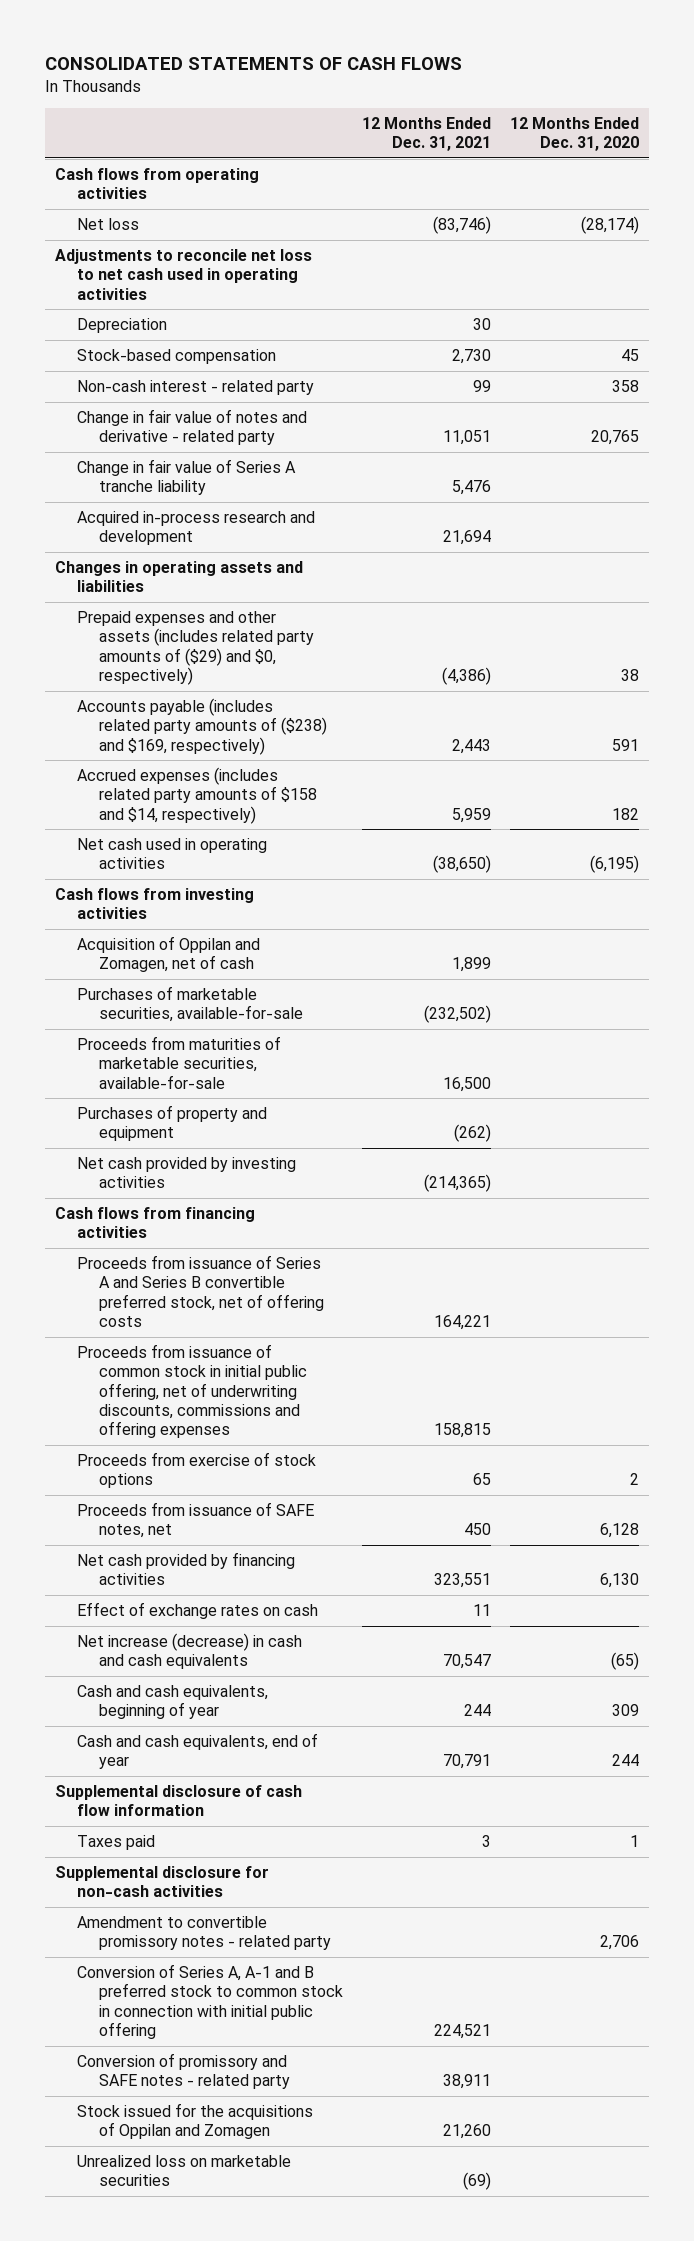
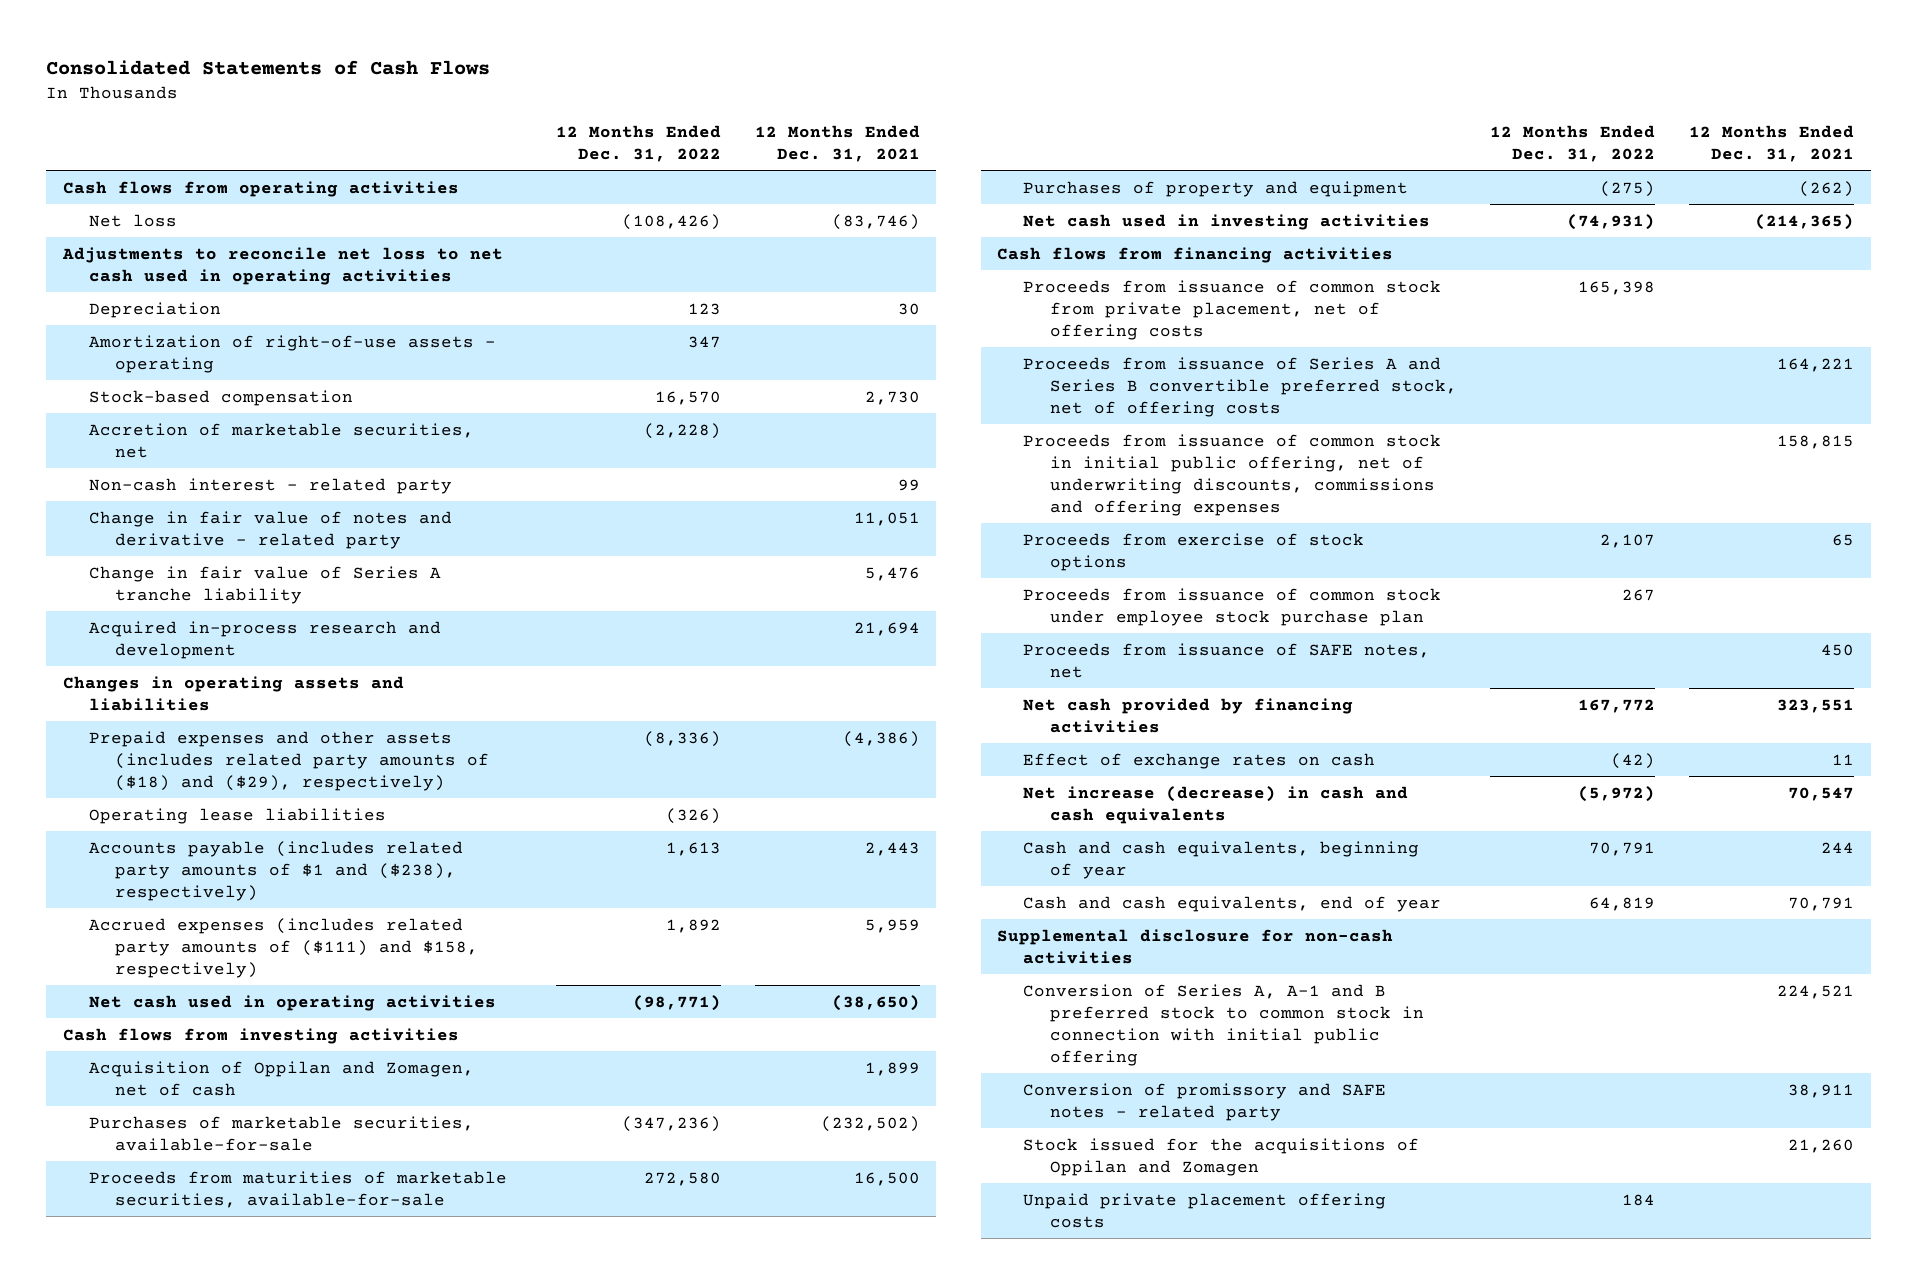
- CONSOLIDATED STATEMENTS OF CASH FLOWS
+ Consolidated Statements of Cash Flows
- | 12 Months Ended Dec. 31, 2021 | 12 Months Ended Dec. 31, 2020
+ | 12 Months Ended Dec. 31, 2022 | 12 Months Ended Dec. 31, 2021
+ Amortization of right-of-use assets - operating | 347 |
+ Accretion of marketable securities, net | (2,228) |
- Prepaid expenses and other assets (includes related party amounts of ($29) and $0, respectively) | (4,386) | 38
- Accounts payable (includes related party amounts of ($238) and $169, respectively) | 2,443 | 591
- Accrued expenses (includes related party amounts of $158 and $14, respectively) | 5,959 | 182
+ Prepaid expenses and other assets (includes related party amounts of ($18) and ($29), respectively) | (8,336) | (4,386)
+ Operating lease liabilities | (326) |
+ Accounts payable (includes related party amounts of $1 and ($238), respectively) | 1,613 | 2,443
+ Accrued expenses (includes related party amounts of ($111) and $158, respectively) | 1,892 | 5,959
- Net cash provided by investing activities | (214,365) |
+ Net cash used in investing activities | (74,931) | (214,365)
+ Proceeds from issuance of common stock from private placement, net of offering costs | 165,398 |
+ Proceeds from issuance of common stock under employee stock purchase plan | 267 |
- Supplemental disclosure of cash flow information
- Taxes paid | 3 | 1
- Amendment to convertible promissory notes - related party | | 2,706
- Unrealized loss on marketable securities | (69) |
+ Unpaid private placement offering costs | 184 |

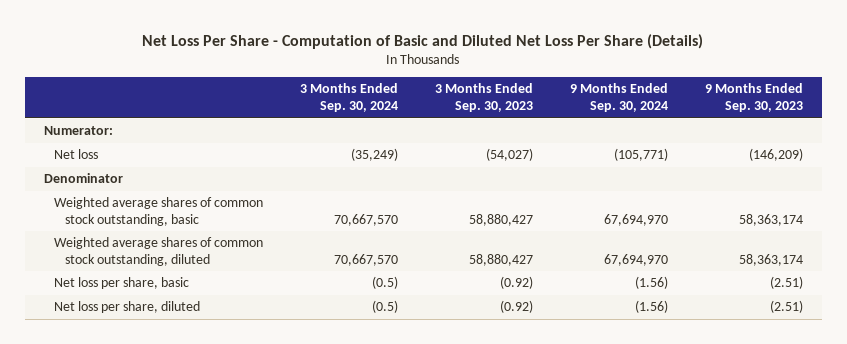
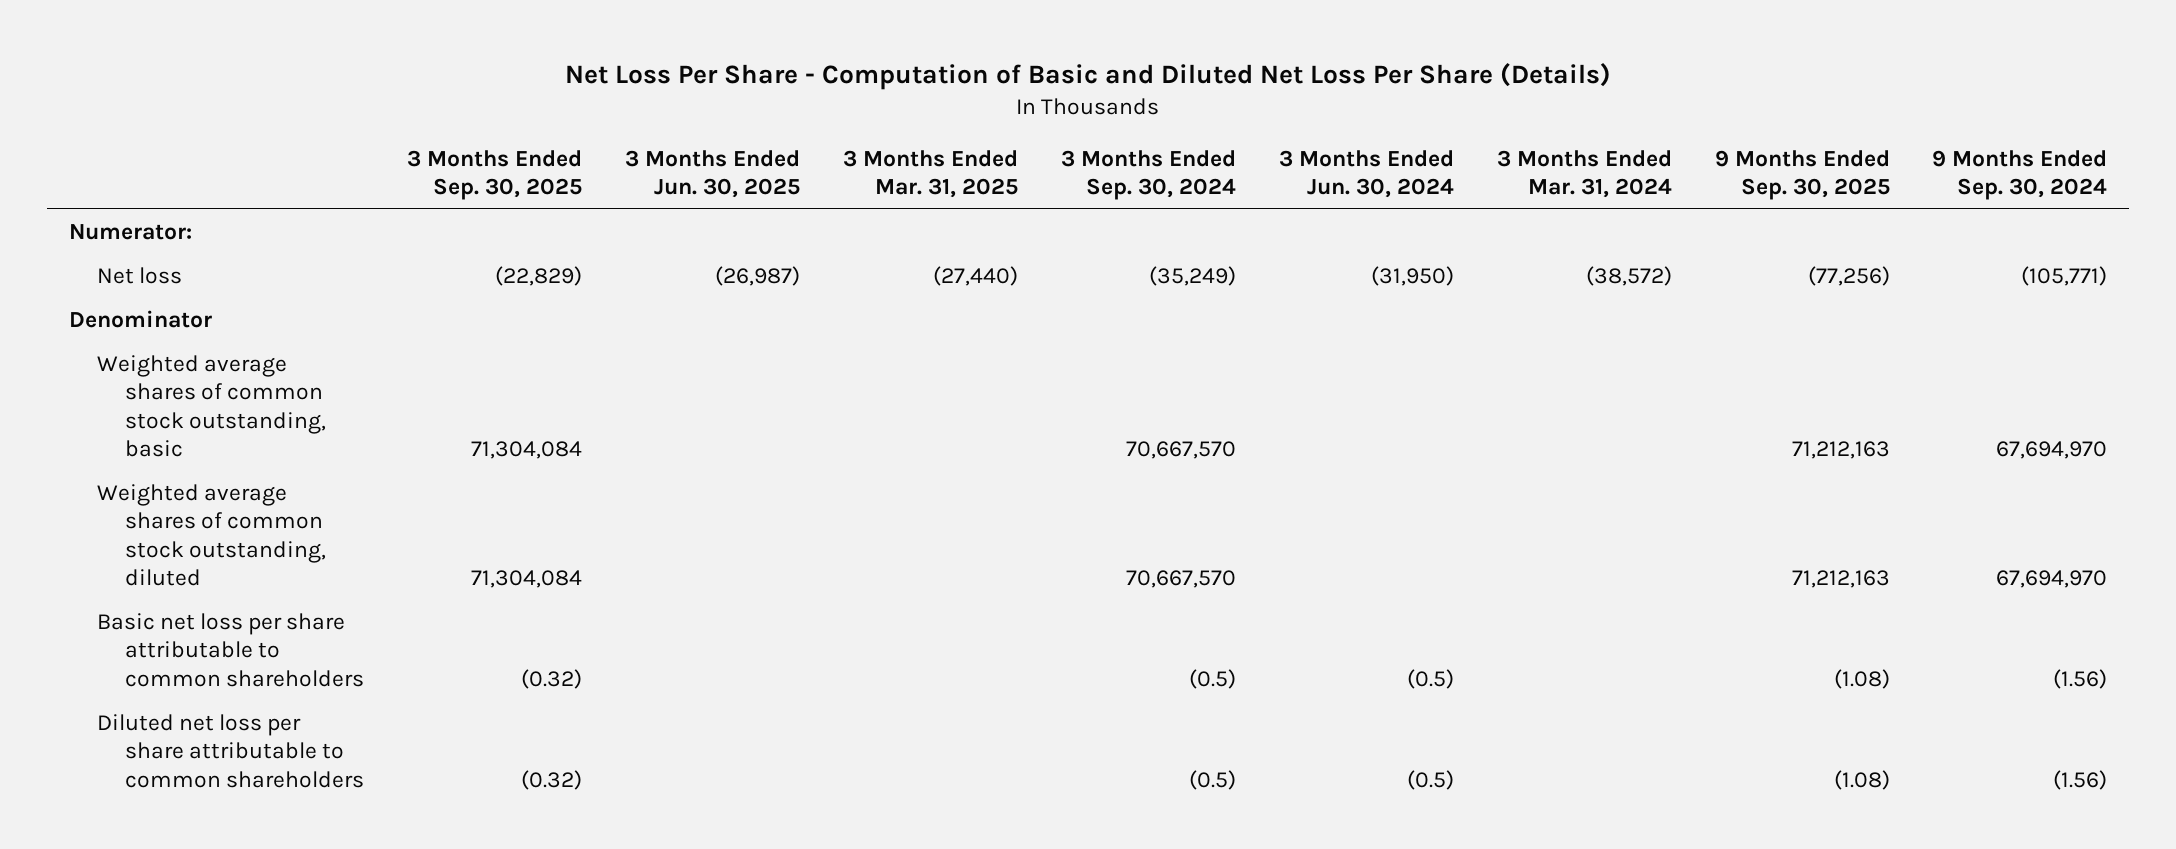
- | 3 Months Ended Sep. 30, 2024 | 3 Months Ended Sep. 30, 2023 | 9 Months Ended Sep. 30, 2024 | 9 Months Ended Sep. 30, 2023
+ | 3 Months Ended Sep. 30, 2025 | 3 Months Ended Jun. 30, 2025 | 3 Months Ended Mar. 31, 2025 | 3 Months Ended Sep. 30, 2024 | 3 Months Ended Jun. 30, 2024 | 3 Months Ended Mar. 31, 2024 | 9 Months Ended Sep. 30, 2025 | 9 Months Ended Sep. 30, 2024
- Net loss per share, basic | (0.5) | (0.92) | (1.56) | (2.51)
- Net loss per share, diluted | (0.5) | (0.92) | (1.56) | (2.51)
+ Basic net loss per share attributable to common shareholders | (0.32) | | | (0.5) | (0.5) | | (1.08) | (1.56)
+ Diluted net loss per share attributable to common shareholders | (0.32) | | | (0.5) | (0.5) | | (1.08) | (1.56)

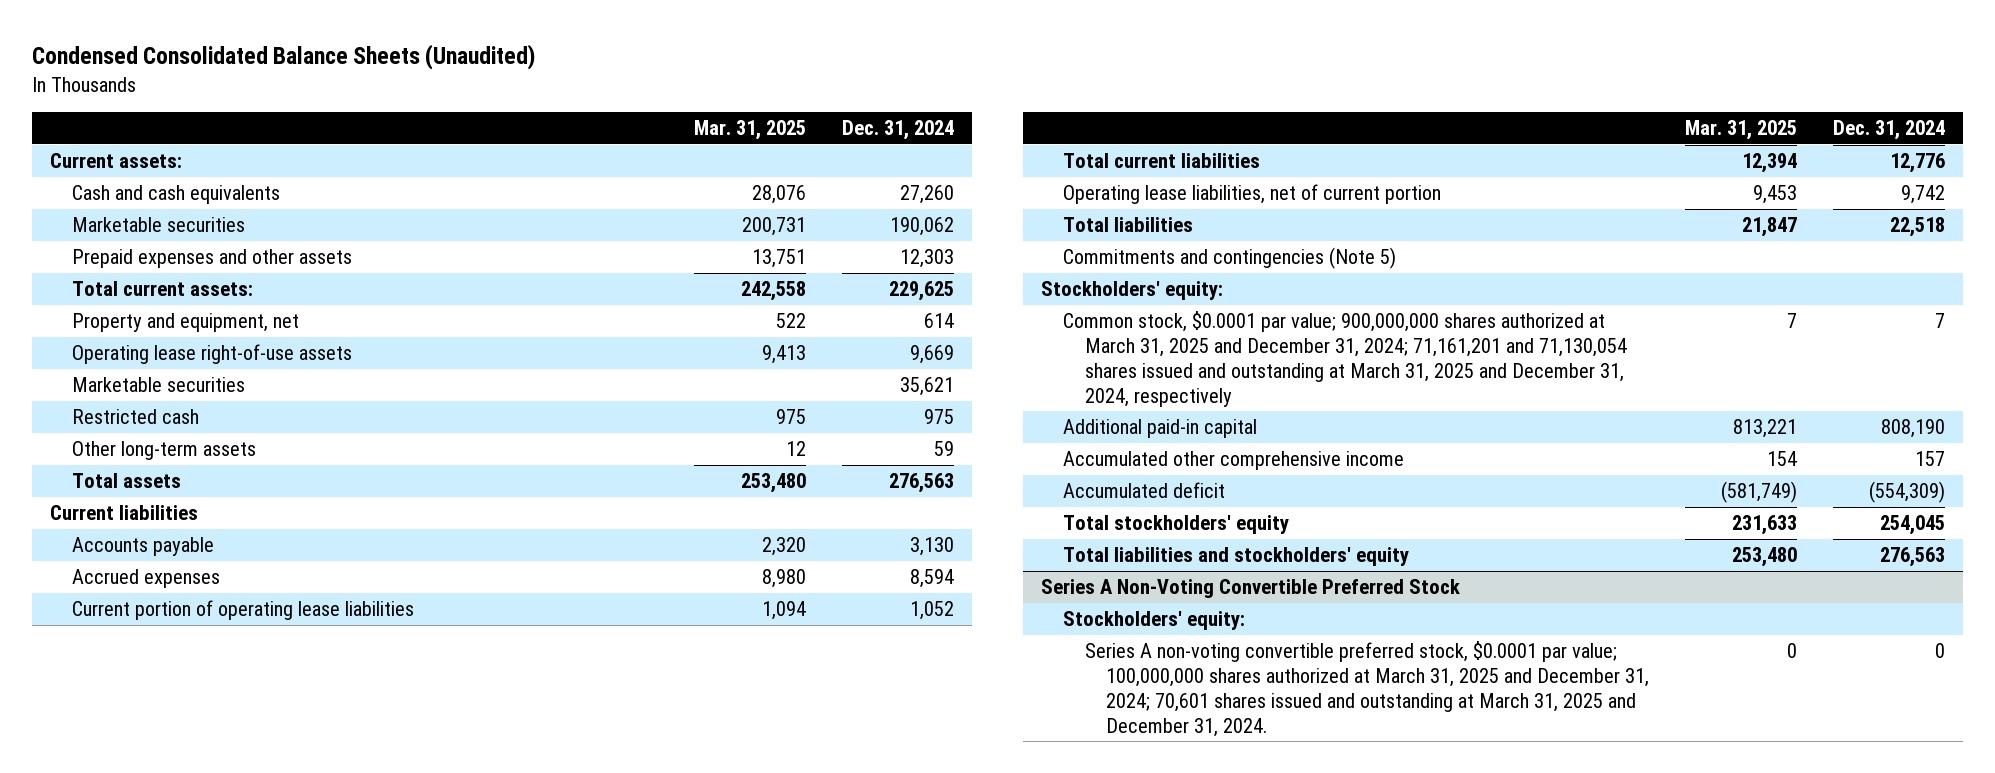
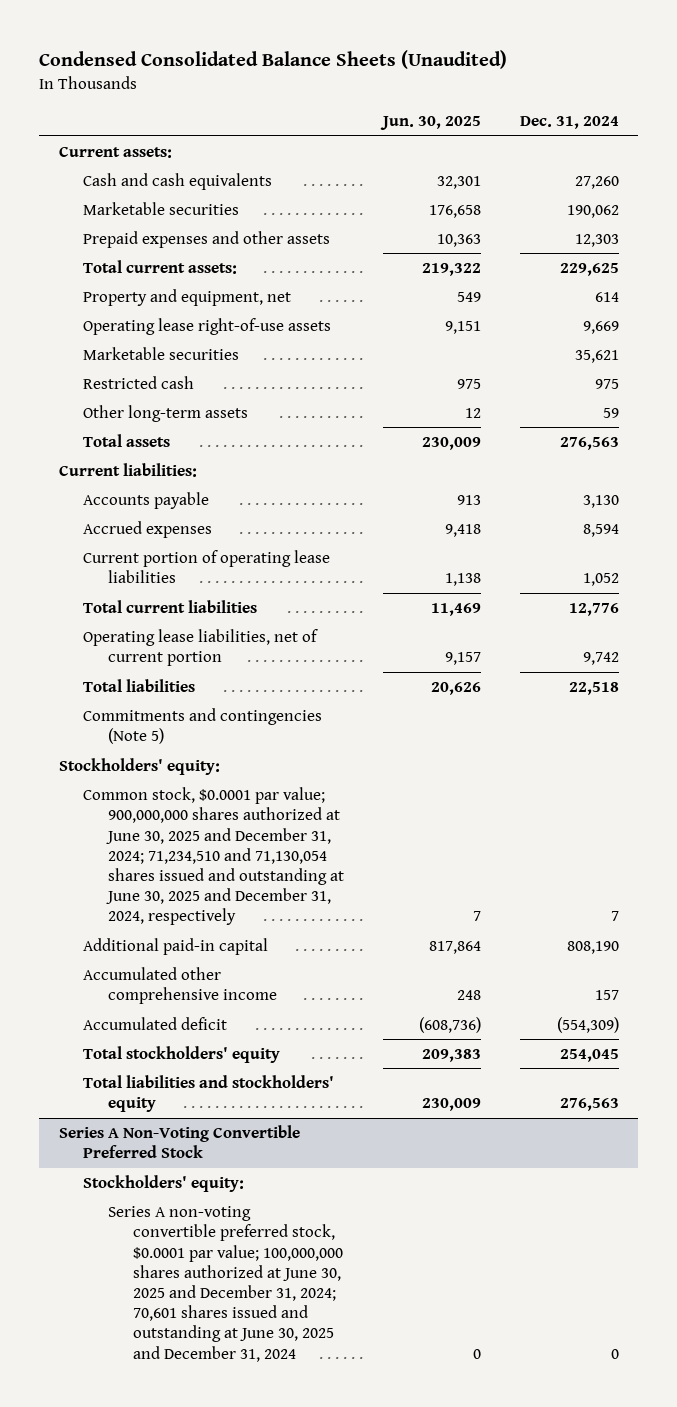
- | Mar. 31, 2025 | Dec. 31, 2024
+ | Jun. 30, 2025 | Dec. 31, 2024
- Current liabilities
+ Current liabilities:
- Common stock, $0.0001 par value; 900,000,000 shares authorized at March 31, 2025 and December 31, 2024; 71,161,201 and 71,130,054 shares issued and outstanding at March 31, 2025 and December 31, 2024, respectively | 7 | 7
+ Common stock, $0.0001 par value; 900,000,000 shares authorized at June 30, 2025 and December 31, 2024; 71,234,510 and 71,130,054 shares issued and outstanding at June 30, 2025 and December 31, 2024, respectively | 7 | 7
@ Series A Non-Voting Convertible Preferred Stock
- Series A non-voting convertible preferred stock, $0.0001 par value; 100,000,000 shares authorized at March 31, 2025 and December 31, 2024; 70,601 shares issued and outstanding at March 31, 2025 and December 31, 2024. | 0 | 0
+ Series A non-voting convertible preferred stock, $0.0001 par value; 100,000,000 shares authorized at June 30, 2025 and December 31, 2024; 70,601 shares issued and outstanding at June 30, 2025 and December 31, 2024 | 0 | 0

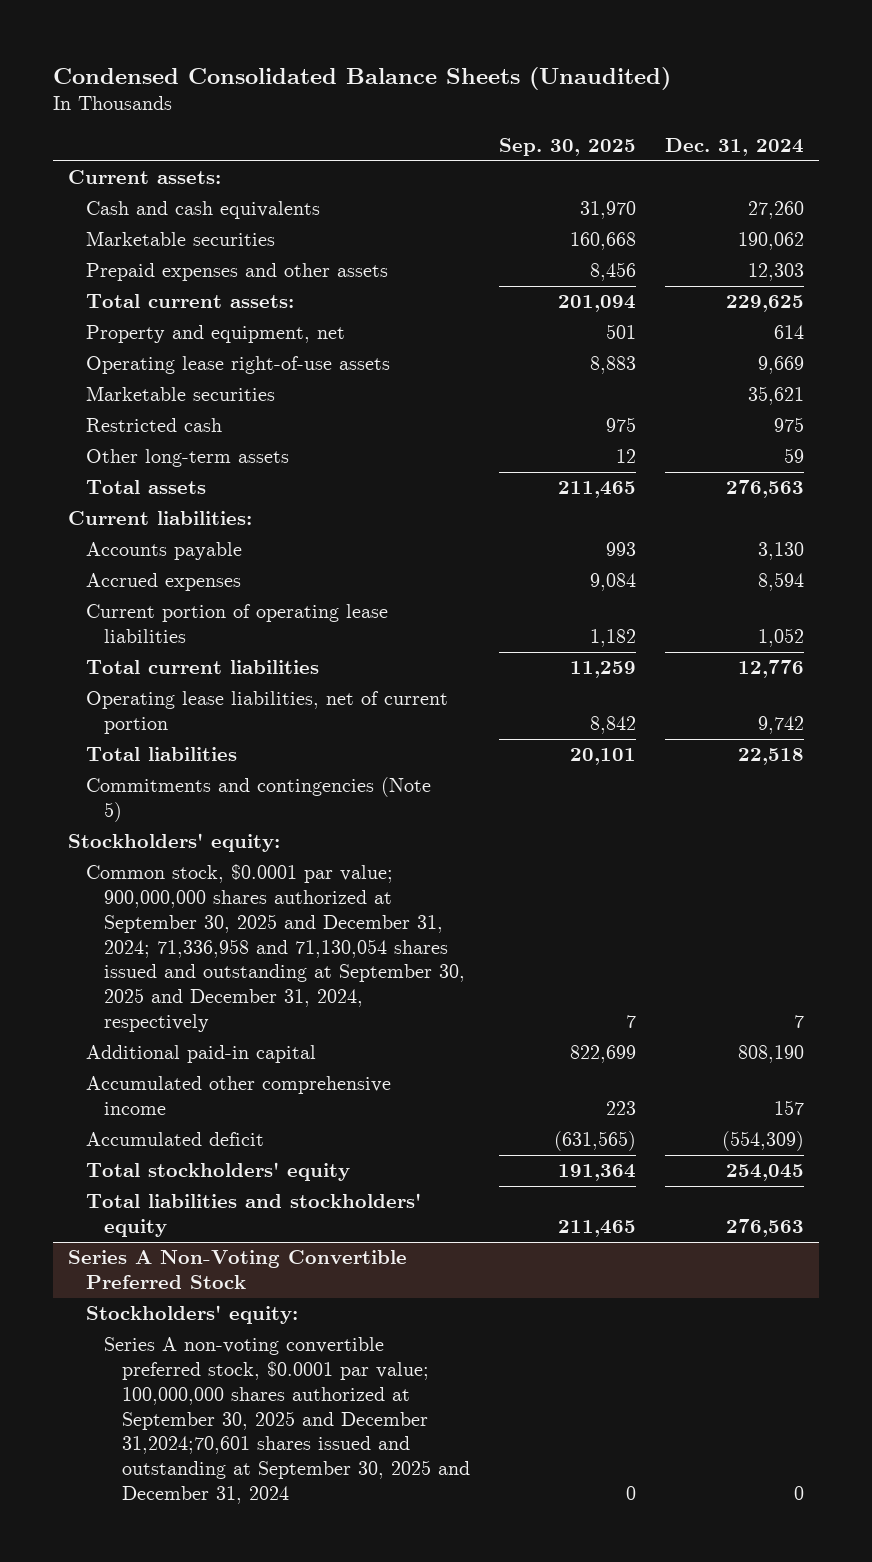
- | Jun. 30, 2025 | Dec. 31, 2024
+ | Sep. 30, 2025 | Dec. 31, 2024
- Common stock, $0.0001 par value; 900,000,000 shares authorized at June 30, 2025 and December 31, 2024; 71,234,510 and 71,130,054 shares issued and outstanding at June 30, 2025 and December 31, 2024, respectively | 7 | 7
+ Common stock, $0.0001 par value; 900,000,000 shares authorized at September 30, 2025 and December 31, 2024; 71,336,958 and 71,130,054 shares issued and outstanding at September 30, 2025 and December 31, 2024, respectively | 7 | 7
@ Series A Non-Voting Convertible Preferred Stock
- Series A non-voting convertible preferred stock, $0.0001 par value; 100,000,000 shares authorized at June 30, 2025 and December 31, 2024; 70,601 shares issued and outstanding at June 30, 2025 and December 31, 2024 | 0 | 0
+ Series A non-voting convertible preferred stock, $0.0001 par value; 100,000,000 shares authorized at September 30, 2025 and December 31,2024;70,601 shares issued and outstanding at September 30, 2025 and December 31, 2024 | 0 | 0

